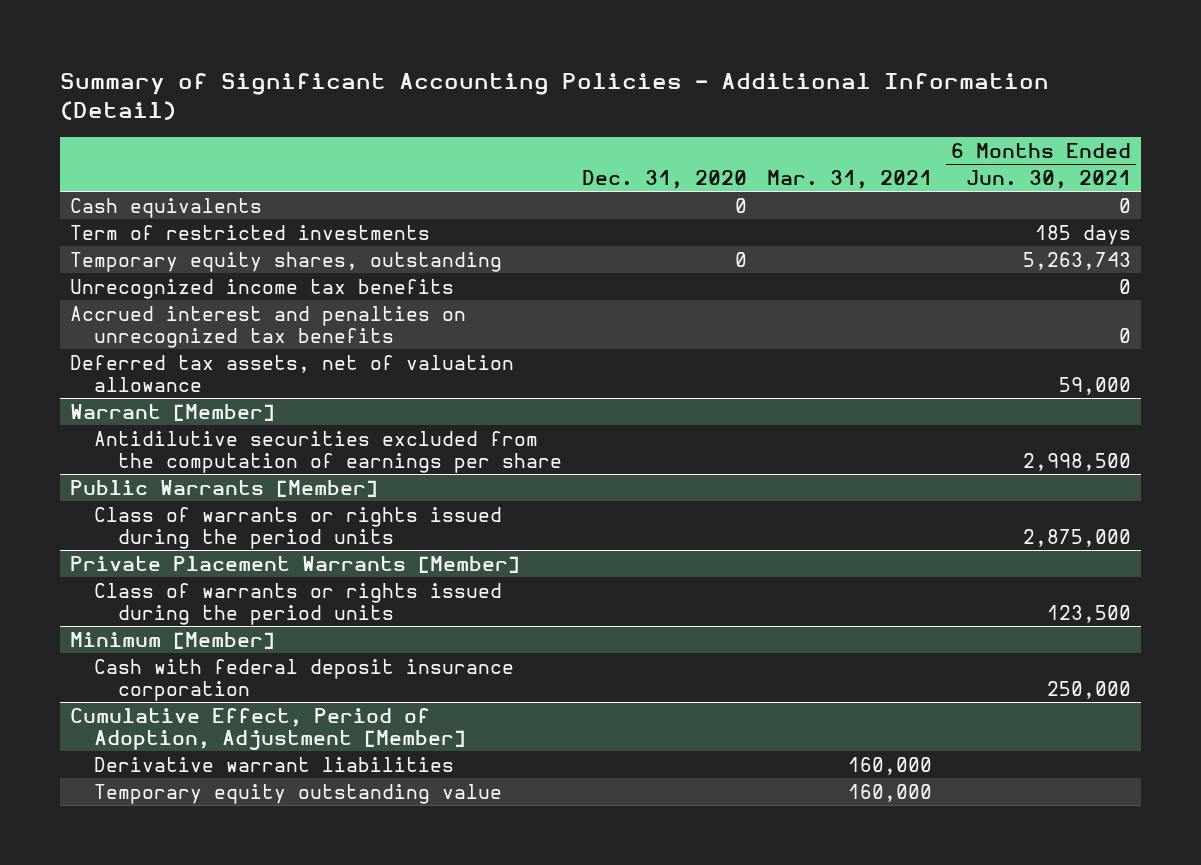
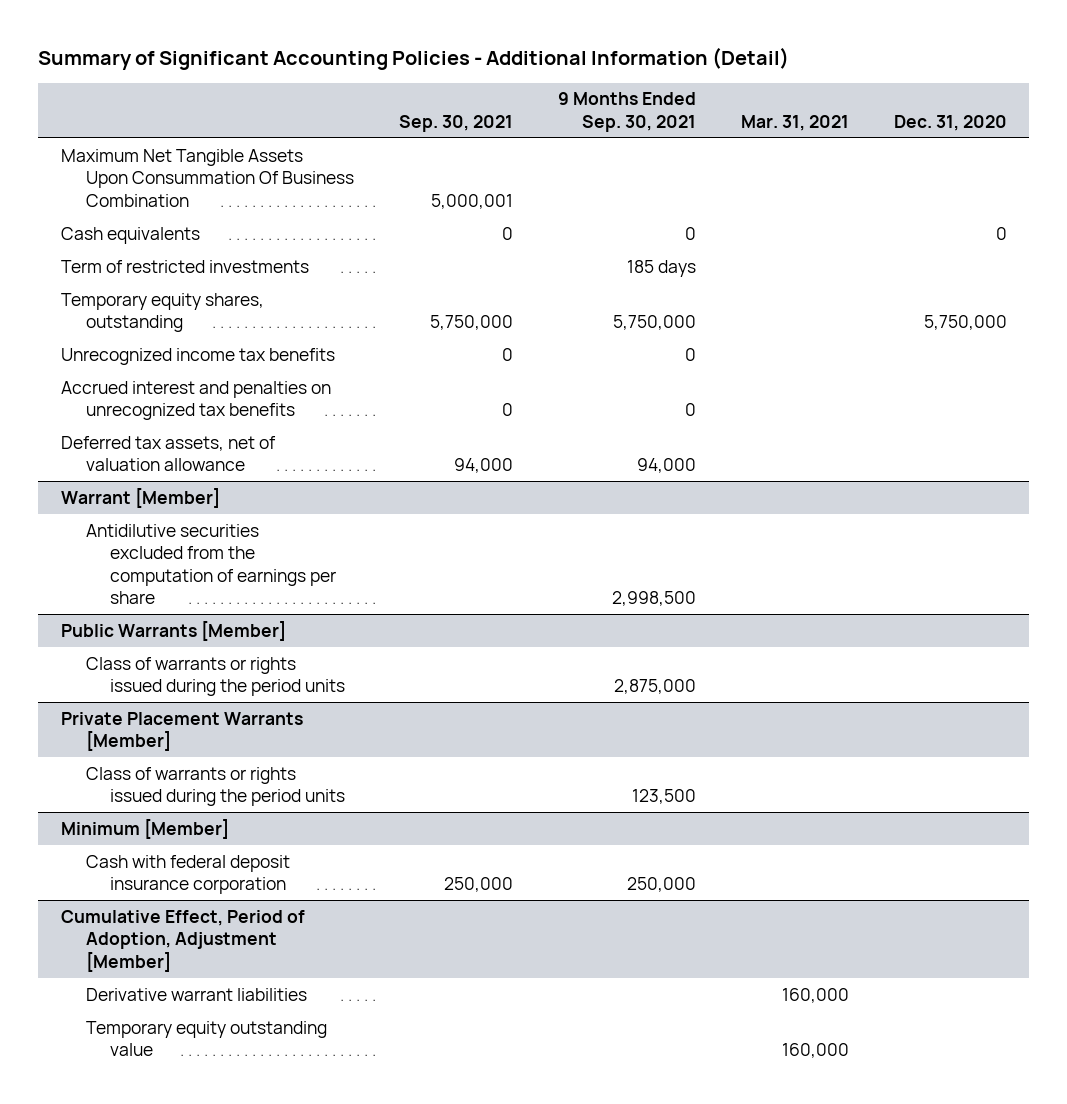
- | Dec. 31, 2020 | Mar. 31, 2021 | 6 Months Ended Jun. 30, 2021
+ | Sep. 30, 2021 | 9 Months Ended Sep. 30, 2021 | Mar. 31, 2021 | Dec. 31, 2020
+ Maximum Net Tangible Assets Upon Consummation Of Business Combination | 5,000,001 | | |
- Temporary equity shares, outstanding | 0 | | 5,263,743
+ Temporary equity shares, outstanding | 5,750,000 | 5,750,000 | | 5,750,000

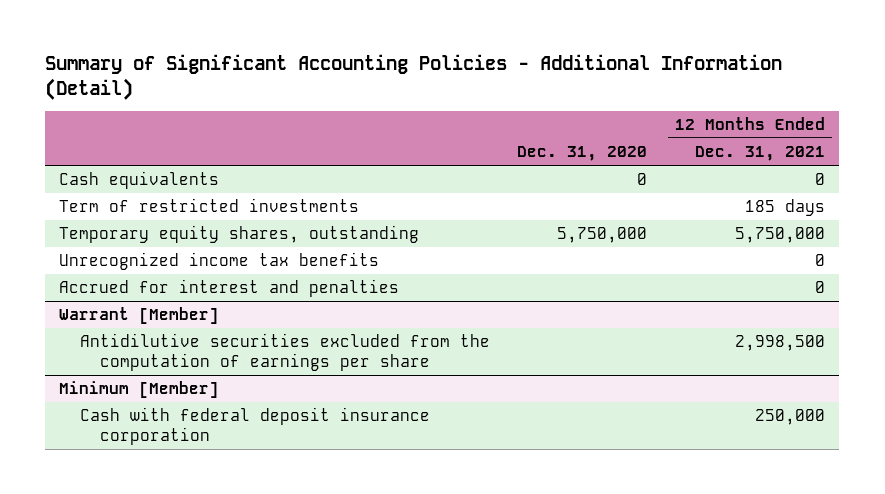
- | Sep. 30, 2021 | 9 Months Ended Sep. 30, 2021 | Mar. 31, 2021 | Dec. 31, 2020
+ | Dec. 31, 2020 | 12 Months Ended Dec. 31, 2021
- Maximum Net Tangible Assets Upon Consummation Of Business Combination | 5,000,001 | | |
- Accrued interest and penalties on unrecognized tax benefits | 0 | 0 | |
- Deferred tax assets, net of valuation allowance | 94,000 | 94,000 | |
+ Accrued for interest and penalties | | 0
- Public Warrants [Member]
- Class of warrants or rights issued during the period units | | 2,875,000 | |
- Private Placement Warrants [Member]
- Class of warrants or rights issued during the period units | | 123,500 | |
- Cumulative Effect, Period of Adoption, Adjustment [Member]
- Derivative warrant liabilities | | | 160,000 |
- Temporary equity outstanding value | | | 160,000 |

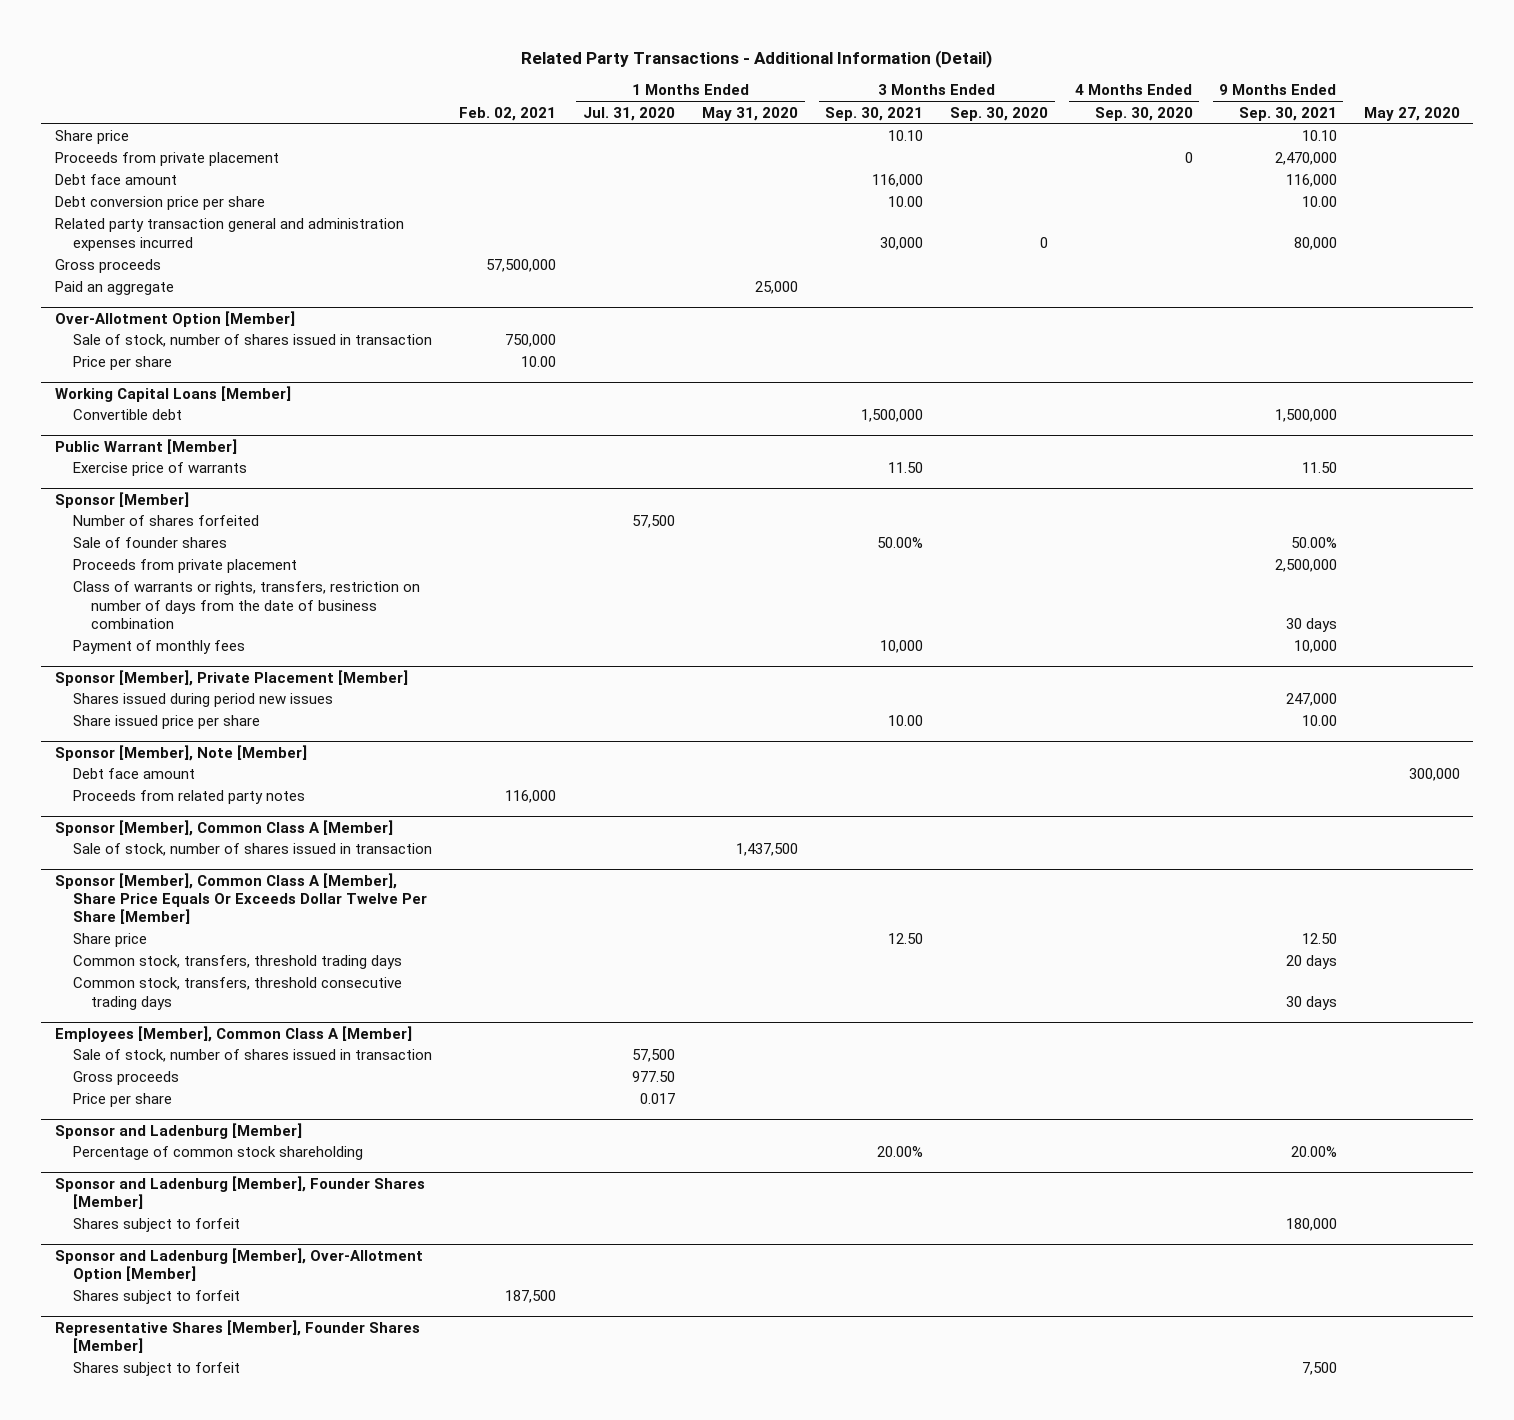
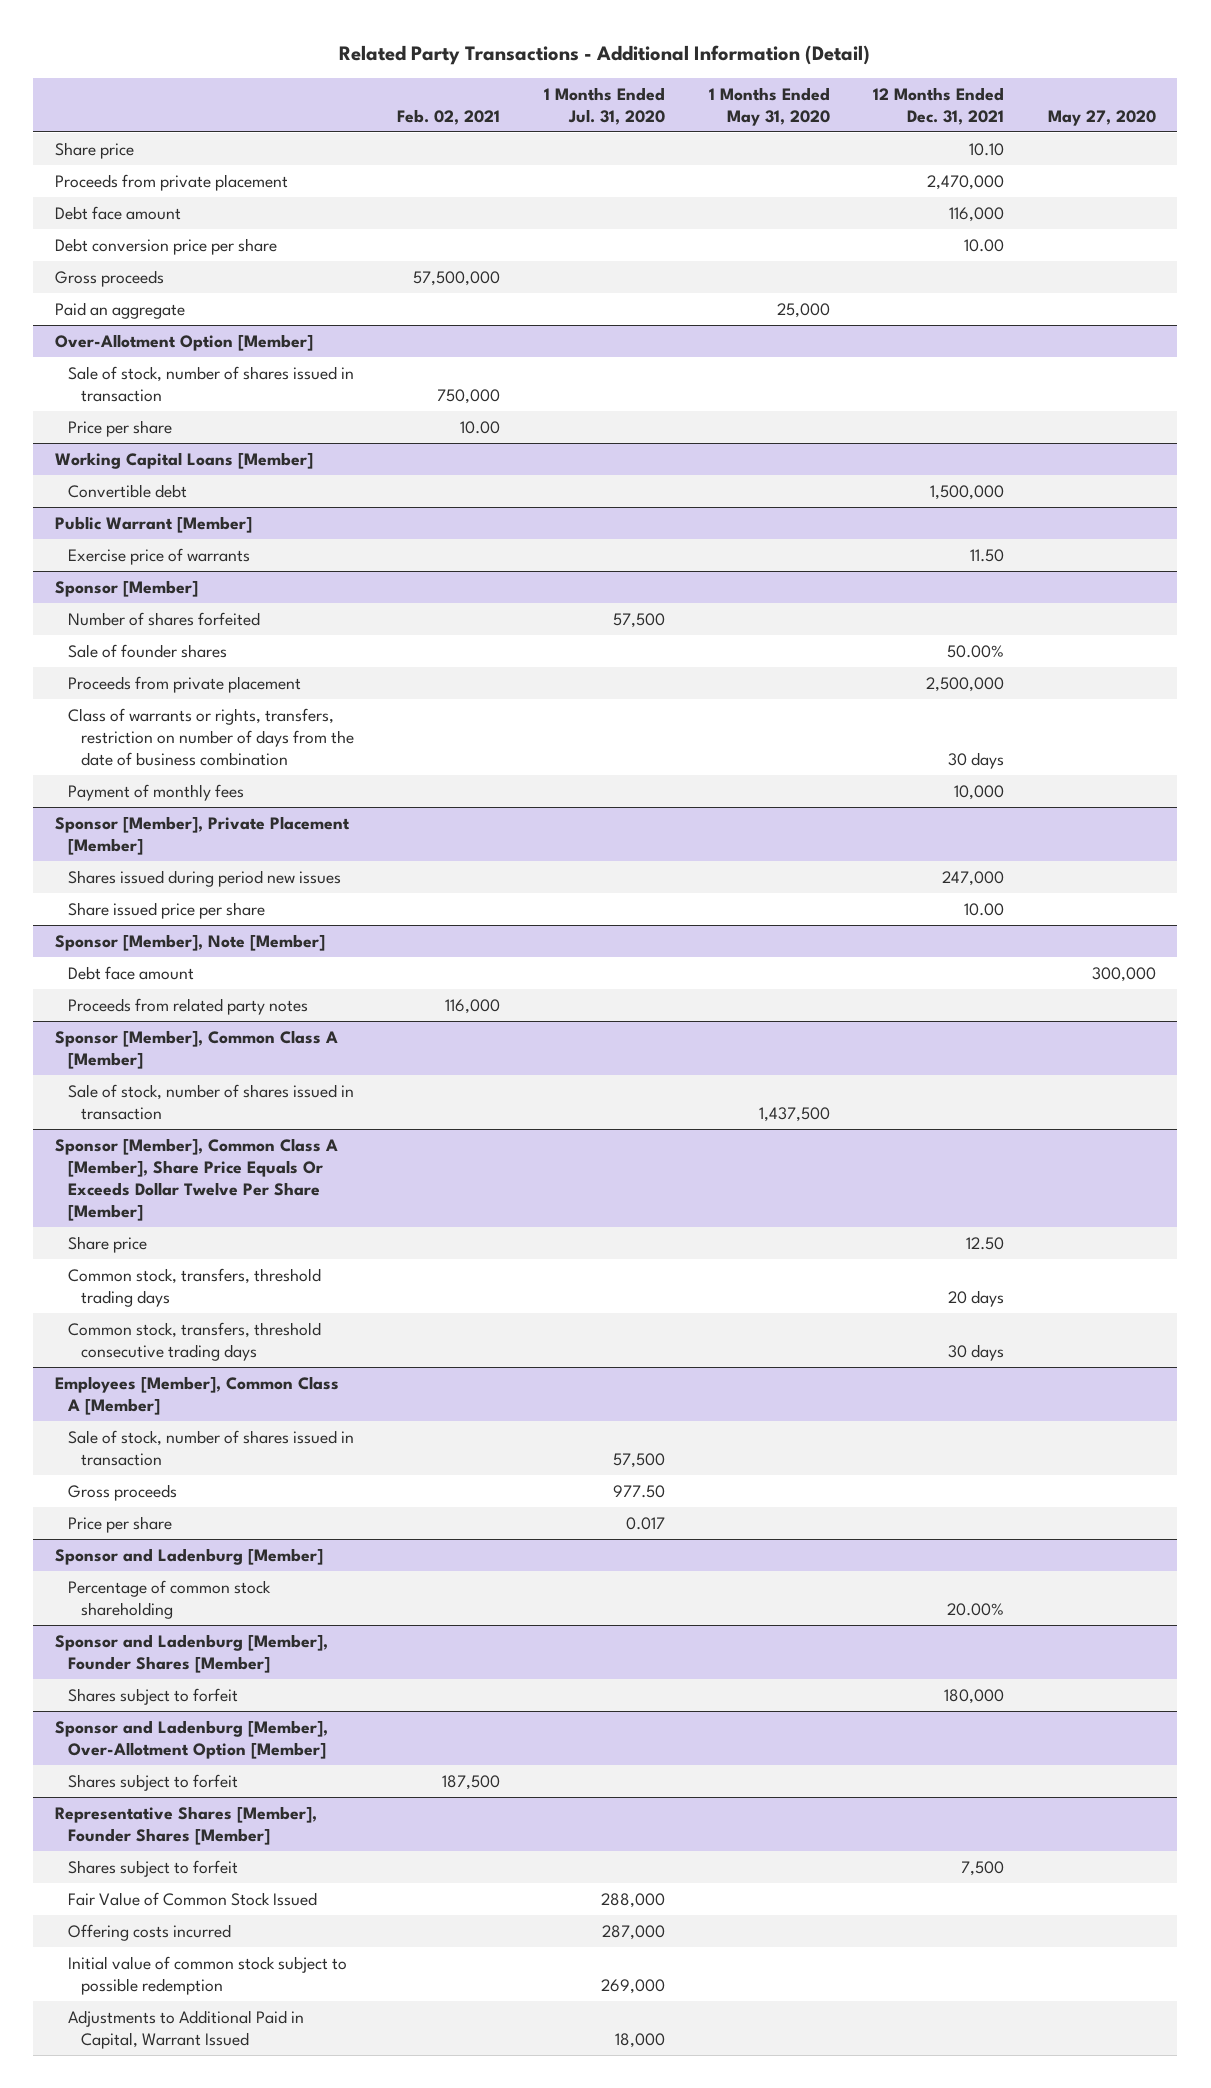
- | Feb. 02, 2021 | 1 Months Ended Jul. 31, 2020 | 1 Months Ended May 31, 2020 | 3 Months Ended Sep. 30, 2021 | 3 Months Ended Sep. 30, 2020 | 4 Months Ended Sep. 30, 2020 | 9 Months Ended Sep. 30, 2021 | May 27, 2020
+ | Feb. 02, 2021 | 1 Months Ended Jul. 31, 2020 | 1 Months Ended May 31, 2020 | 12 Months Ended Dec. 31, 2021 | May 27, 2020
- Related party transaction general and administration expenses incurred | | | | 30,000 | 0 | | 80,000 |
@ Representative Shares [Member], Founder Shares [Member]
+ Fair Value of Common Stock Issued | | 288,000 | | |
+ Offering costs incurred | | 287,000 | | |
+ Initial value of common stock subject to possible redemption | | 269,000 | | |
+ Adjustments to Additional Paid in Capital, Warrant Issued | | 18,000 | | |

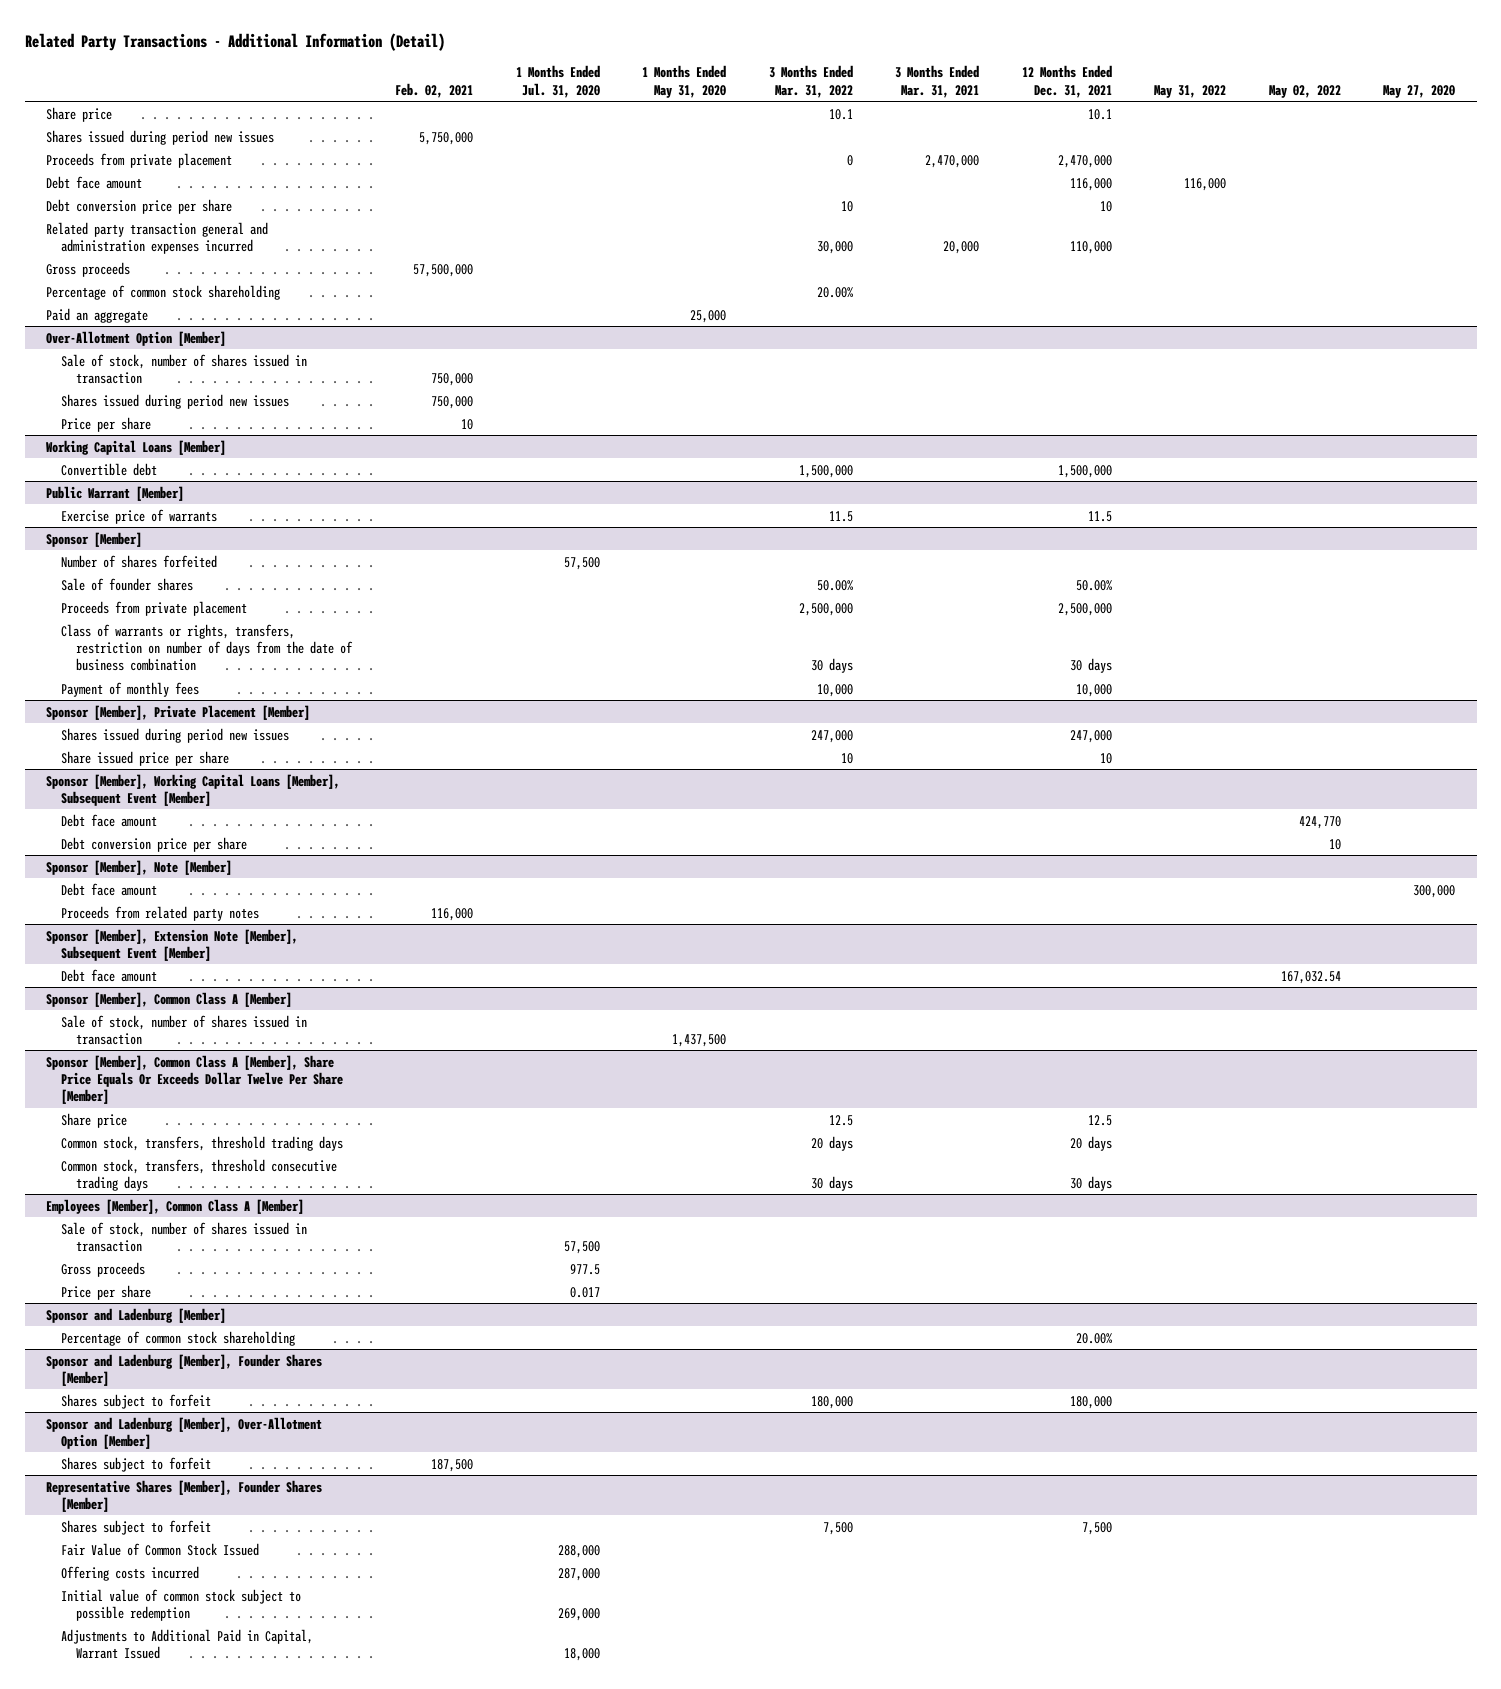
- | Feb. 02, 2021 | 1 Months Ended Jul. 31, 2020 | 1 Months Ended May 31, 2020 | 12 Months Ended Dec. 31, 2021 | May 27, 2020
+ | Feb. 02, 2021 | 1 Months Ended Jul. 31, 2020 | 1 Months Ended May 31, 2020 | 3 Months Ended Mar. 31, 2022 | 3 Months Ended Mar. 31, 2021 | 12 Months Ended Dec. 31, 2021 | May 31, 2022 | May 02, 2022 | May 27, 2020
- Share price | | | | 10.10 |
+ Share price | | | | 10.1 | | 10.1 | | |
+ Shares issued during period new issues | 5,750,000 | | | | | | | |
- Debt conversion price per share | | | | 10.00 |
+ Debt conversion price per share | | | | 10 | | 10 | | |
+ Related party transaction general and administration expenses incurred | | | | 30,000 | 20,000 | 110,000 | | |
+ Percentage of common stock shareholding | | | | 20.00% | | | | |
@ Over-Allotment Option [Member]
- Price per share | 10.00 | | | |
+ Shares issued during period new issues | 750,000 | | | | | | | |
+ Price per share | 10 | | | | | | | |
@ Public Warrant [Member]
- Exercise price of warrants | | | | 11.50 |
+ Exercise price of warrants | | | | 11.5 | | 11.5 | | |
@ Sponsor [Member], Private Placement [Member]
- Share issued price per share | | | | 10.00 |
+ Share issued price per share | | | | 10 | | 10 | | |
+ Sponsor [Member], Working Capital Loans [Member], Subsequent Event [Member]
+ Debt face amount | | | | | | | | 424,770 |
+ Debt conversion price per share | | | | | | | | 10 |
+ Sponsor [Member], Extension Note [Member], Subsequent Event [Member]
+ Debt face amount | | | | | | | | 167,032.54 |
@ Sponsor [Member], Common Class A [Member], Share Price Equals Or Exceeds Dollar Twelve Per Share [Member]
- Share price | | | | 12.50 |
+ Share price | | | | 12.5 | | 12.5 | | |
@ Employees [Member], Common Class A [Member]
- Gross proceeds | | 977.50 | | |
+ Gross proceeds | | 977.5 | | | | | | |

